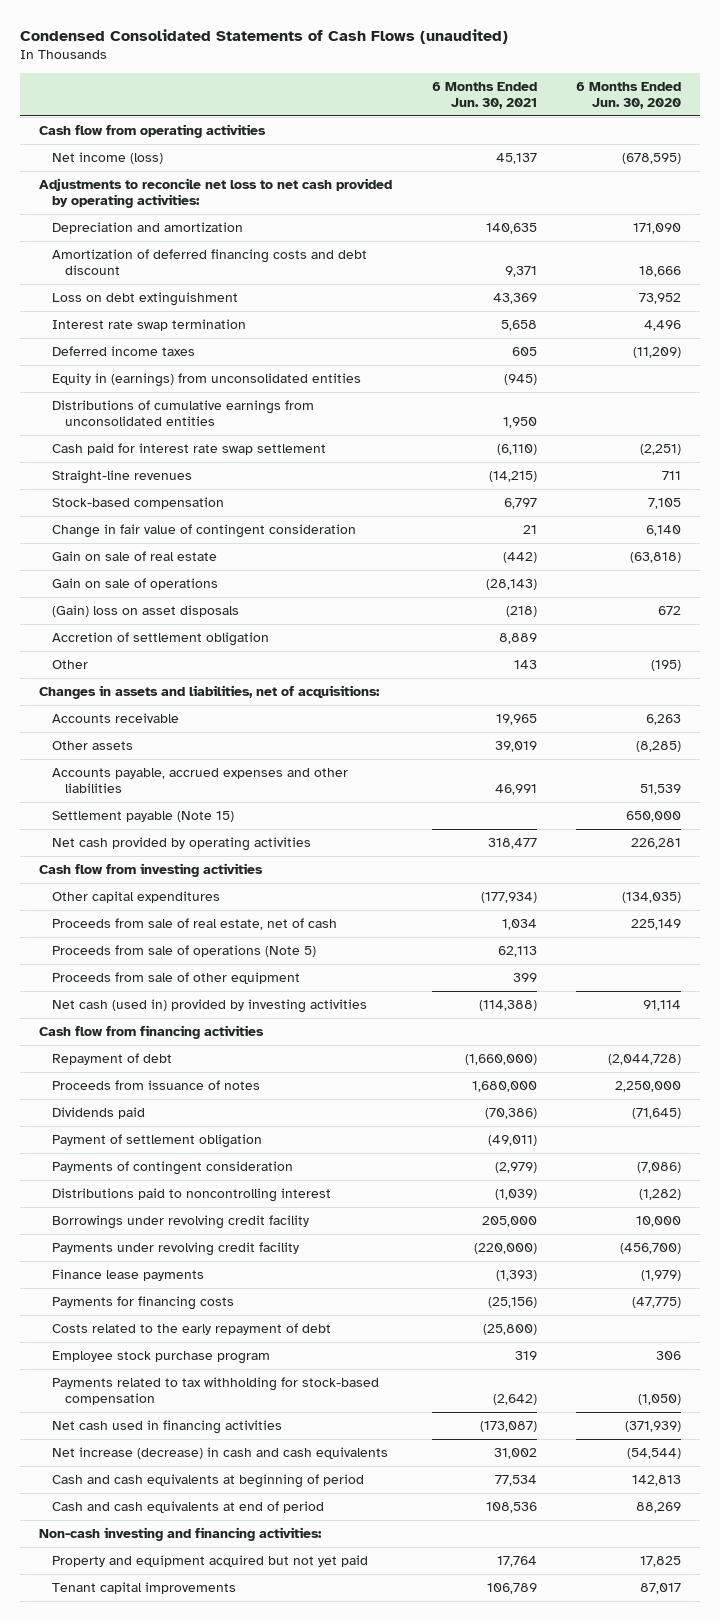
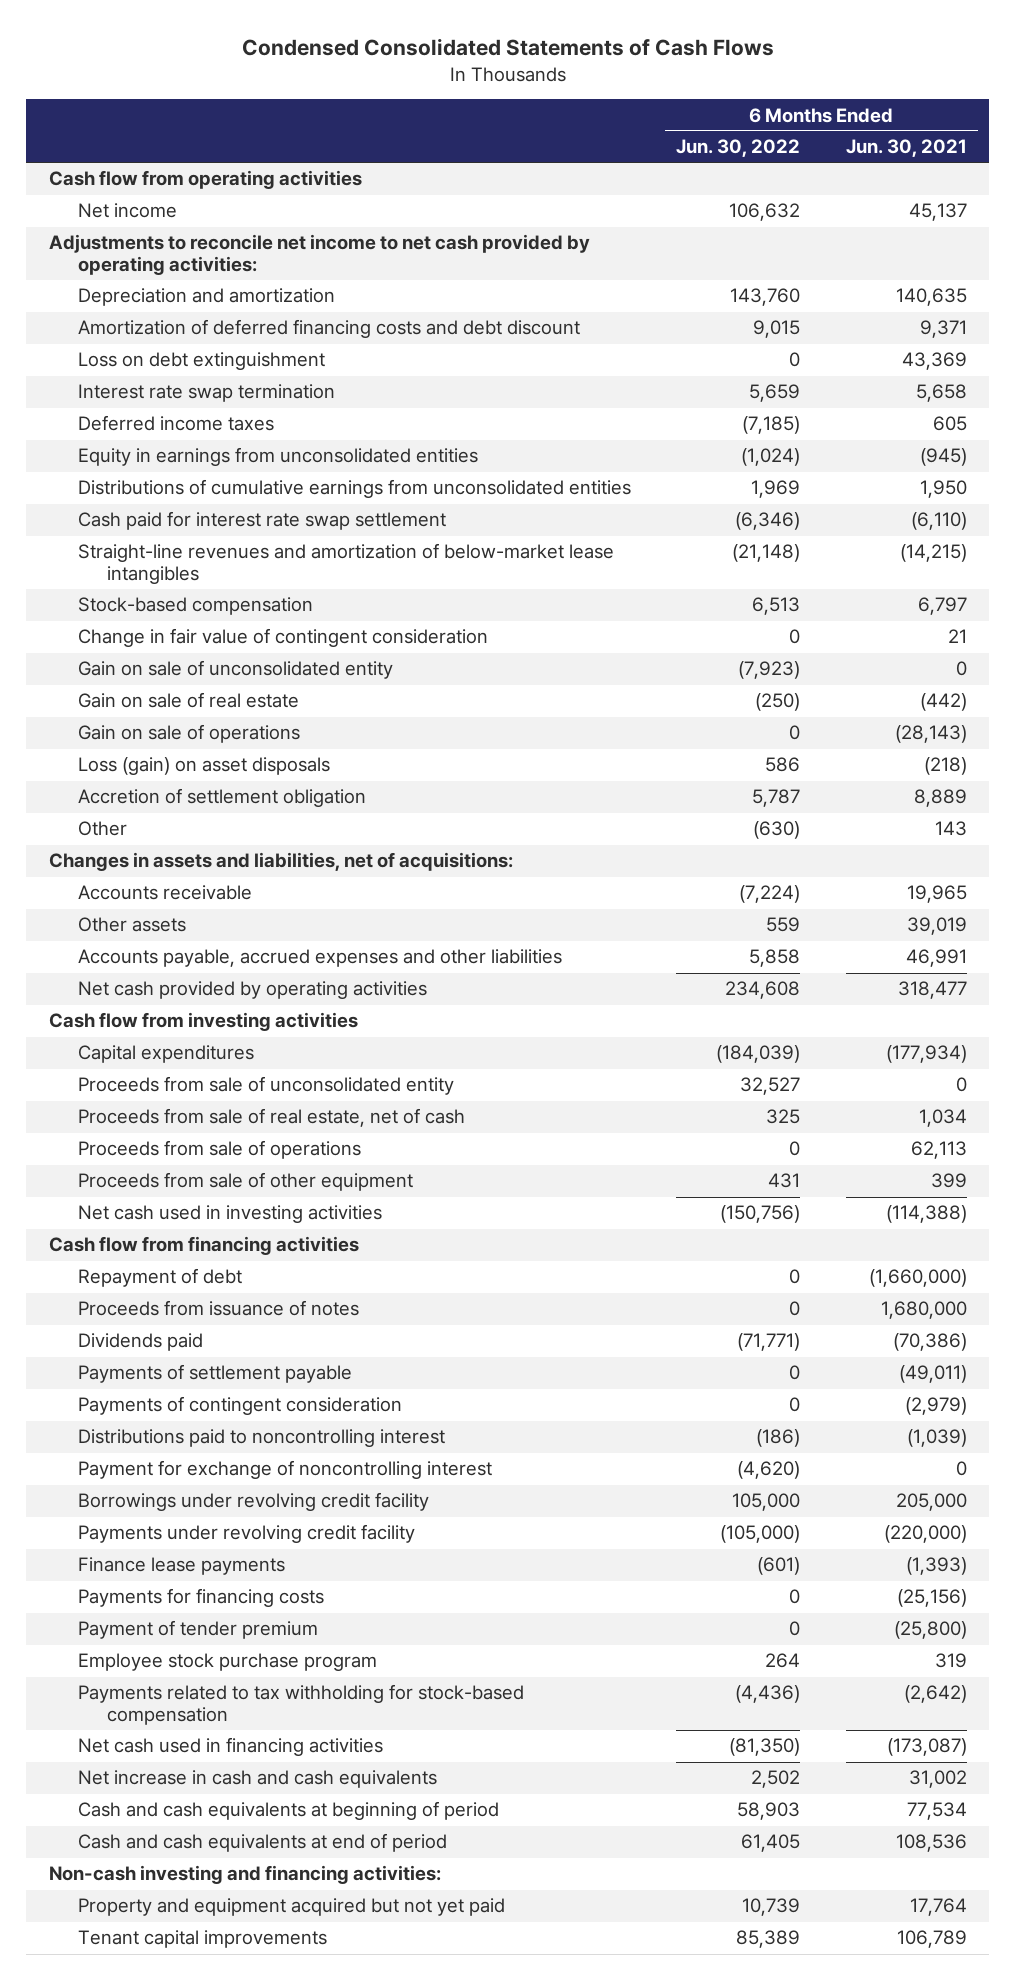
- Condensed Consolidated Statements of Cash Flows (unaudited)
+ Condensed Consolidated Statements of Cash Flows
- | 6 Months Ended Jun. 30, 2021 | 6 Months Ended Jun. 30, 2020
+ | 6 Months Ended Jun. 30, 2022 | 6 Months Ended Jun. 30, 2021
- Net income (loss) | 45,137 | (678,595)
- Adjustments to reconcile net loss to net cash provided by operating activities:
+ Net income | 106,632 | 45,137
+ Adjustments to reconcile net income to net cash provided by operating activities:
- Equity in (earnings) from unconsolidated entities | (945) |
+ Equity in earnings from unconsolidated entities | (1,024) | (945)
- Straight-line revenues | (14,215) | 711
+ Straight-line revenues and amortization of below-market lease intangibles | (21,148) | (14,215)
+ Gain on sale of unconsolidated entity | (7,923) | 0
- (Gain) loss on asset disposals | (218) | 672
+ Loss (gain) on asset disposals | 586 | (218)
- Settlement payable (Note 15) | | 650,000
- Other capital expenditures | (177,934) | (134,035)
+ Capital expenditures | (184,039) | (177,934)
+ Proceeds from sale of unconsolidated entity | 32,527 | 0
- Proceeds from sale of operations (Note 5) | 62,113 |
+ Proceeds from sale of operations | 0 | 62,113
- Net cash (used in) provided by investing activities | (114,388) | 91,114
+ Net cash used in investing activities | (150,756) | (114,388)
- Payment of settlement obligation | (49,011) |
+ Payments of settlement payable | 0 | (49,011)
+ Payment for exchange of noncontrolling interest | (4,620) | 0
- Costs related to the early repayment of debt | (25,800) |
+ Payment of tender premium | 0 | (25,800)
- Net increase (decrease) in cash and cash equivalents | 31,002 | (54,544)
+ Net increase in cash and cash equivalents | 2,502 | 31,002

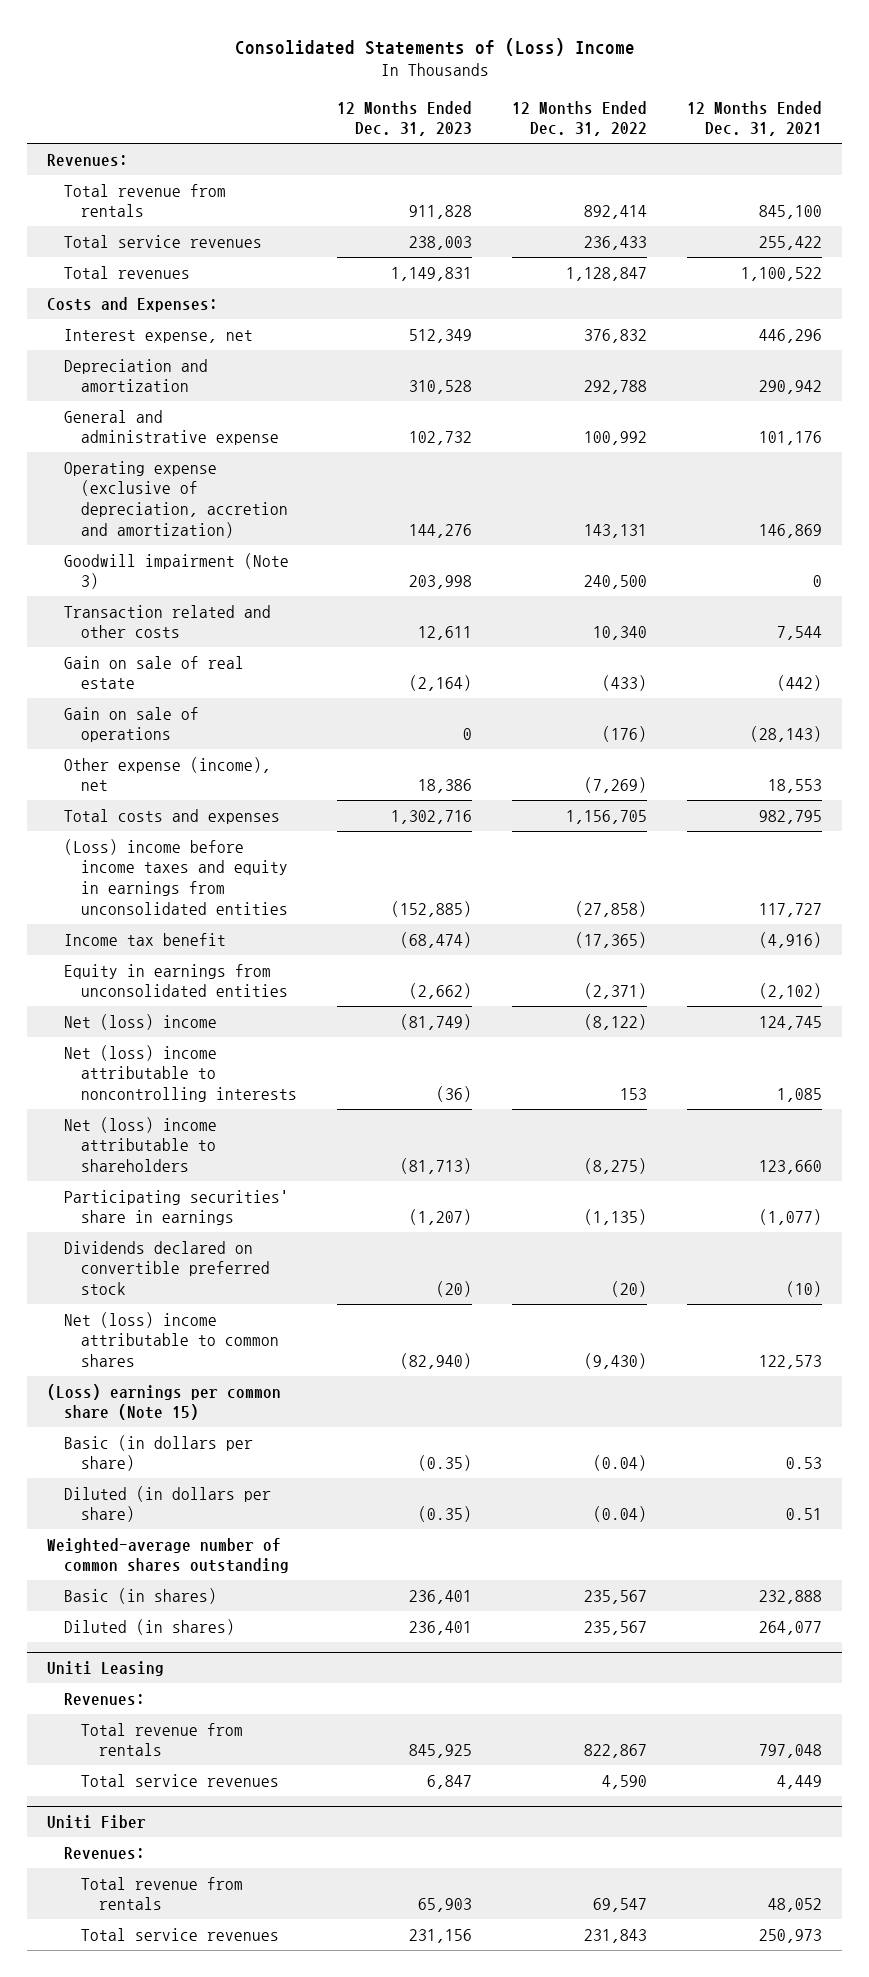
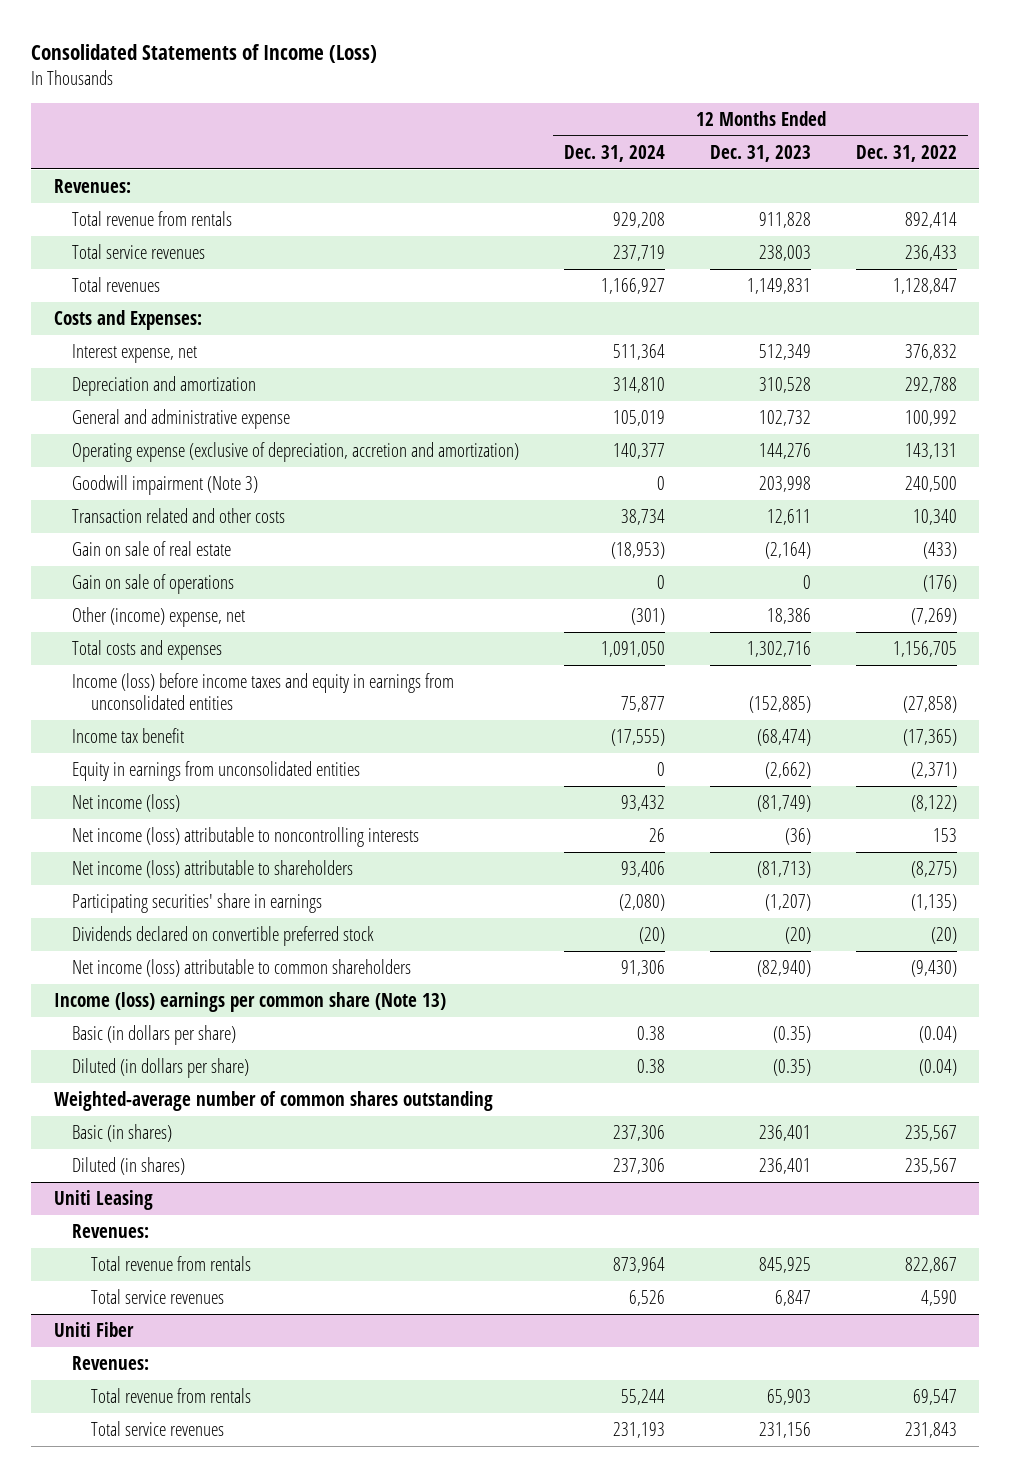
- Consolidated Statements of (Loss) Income
+ Consolidated Statements of Income (Loss)
- | 12 Months Ended Dec. 31, 2023 | 12 Months Ended Dec. 31, 2022 | 12 Months Ended Dec. 31, 2021
+ | 12 Months Ended Dec. 31, 2024 | 12 Months Ended Dec. 31, 2023 | 12 Months Ended Dec. 31, 2022
- Other expense (income), net | 18,386 | (7,269) | 18,553
+ Other (income) expense, net | (301) | 18,386 | (7,269)
- (Loss) income before income taxes and equity in earnings from unconsolidated entities | (152,885) | (27,858) | 117,727
+ Income (loss) before income taxes and equity in earnings from unconsolidated entities | 75,877 | (152,885) | (27,858)
- Net (loss) income | (81,749) | (8,122) | 124,745
- Net (loss) income attributable to noncontrolling interests | (36) | 153 | 1,085
- Net (loss) income attributable to shareholders | (81,713) | (8,275) | 123,660
+ Net income (loss) | 93,432 | (81,749) | (8,122)
+ Net income (loss) attributable to noncontrolling interests | 26 | (36) | 153
+ Net income (loss) attributable to shareholders | 93,406 | (81,713) | (8,275)
- Net (loss) income attributable to common shares | (82,940) | (9,430) | 122,573
- (Loss) earnings per common share (Note 15)
+ Net income (loss) attributable to common shareholders | 91,306 | (82,940) | (9,430)
+ Income (loss) earnings per common share (Note 13)

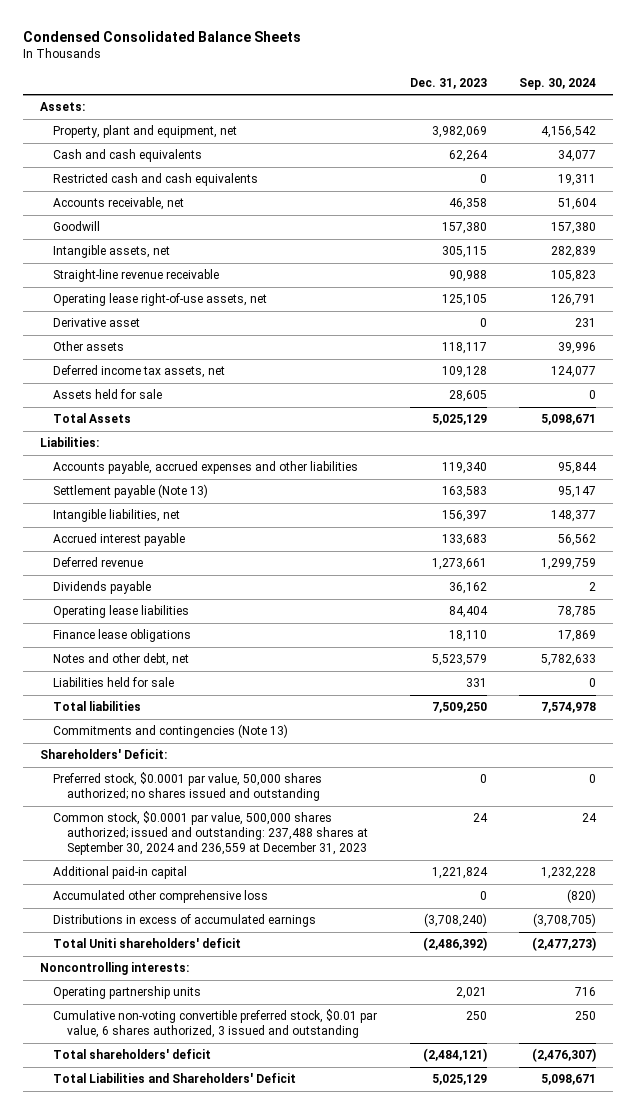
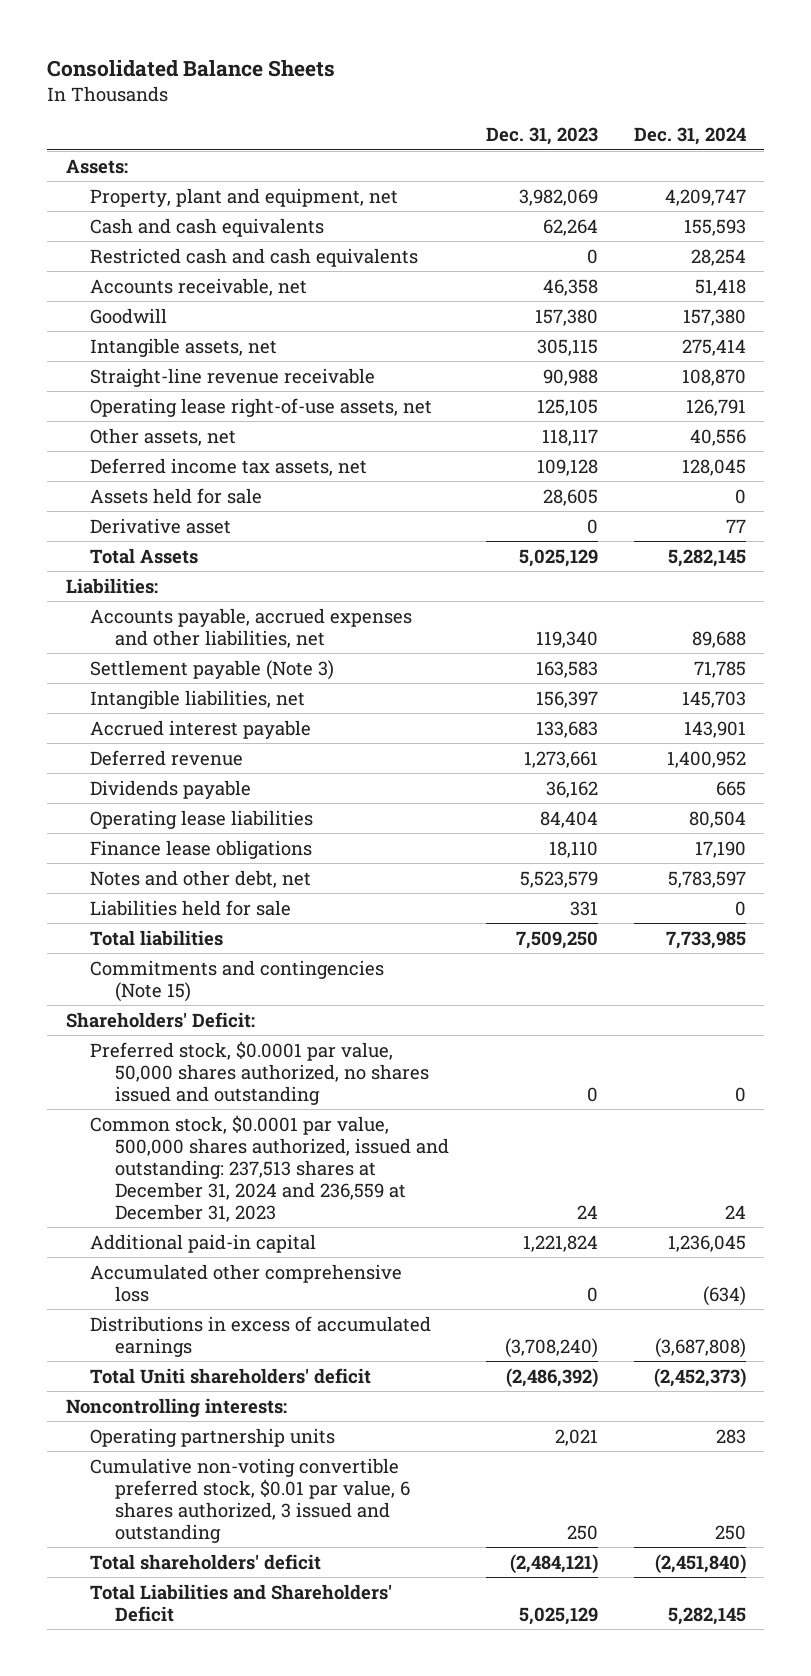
- Condensed Consolidated Balance Sheets
+ Consolidated Balance Sheets
- | Dec. 31, 2023 | Sep. 30, 2024
+ | Dec. 31, 2023 | Dec. 31, 2024
- Other assets | 118,117 | 39,996
+ Other assets, net | 118,117 | 40,556
moved down: Derivative asset | 0 | 77
- Accounts payable, accrued expenses and other liabilities | 119,340 | 95,844
- Settlement payable (Note 13) | 163,583 | 95,147
+ Accounts payable, accrued expenses and other liabilities, net | 119,340 | 89,688
+ Settlement payable (Note 3) | 163,583 | 71,785
- Commitments and contingencies (Note 13)
+ Commitments and contingencies (Note 15)
- Preferred stock, $0.0001 par value, 50,000 shares authorized; no shares issued and outstanding | 0 | 0
- Common stock, $0.0001 par value, 500,000 shares authorized; issued and outstanding: 237,488 shares at September 30, 2024 and 236,559 at December 31, 2023 | 24 | 24
+ Preferred stock, $0.0001 par value, 50,000 shares authorized, no shares issued and outstanding | 0 | 0
+ Common stock, $0.0001 par value, 500,000 shares authorized, issued and outstanding: 237,513 shares at December 31, 2024 and 236,559 at December 31, 2023 | 24 | 24

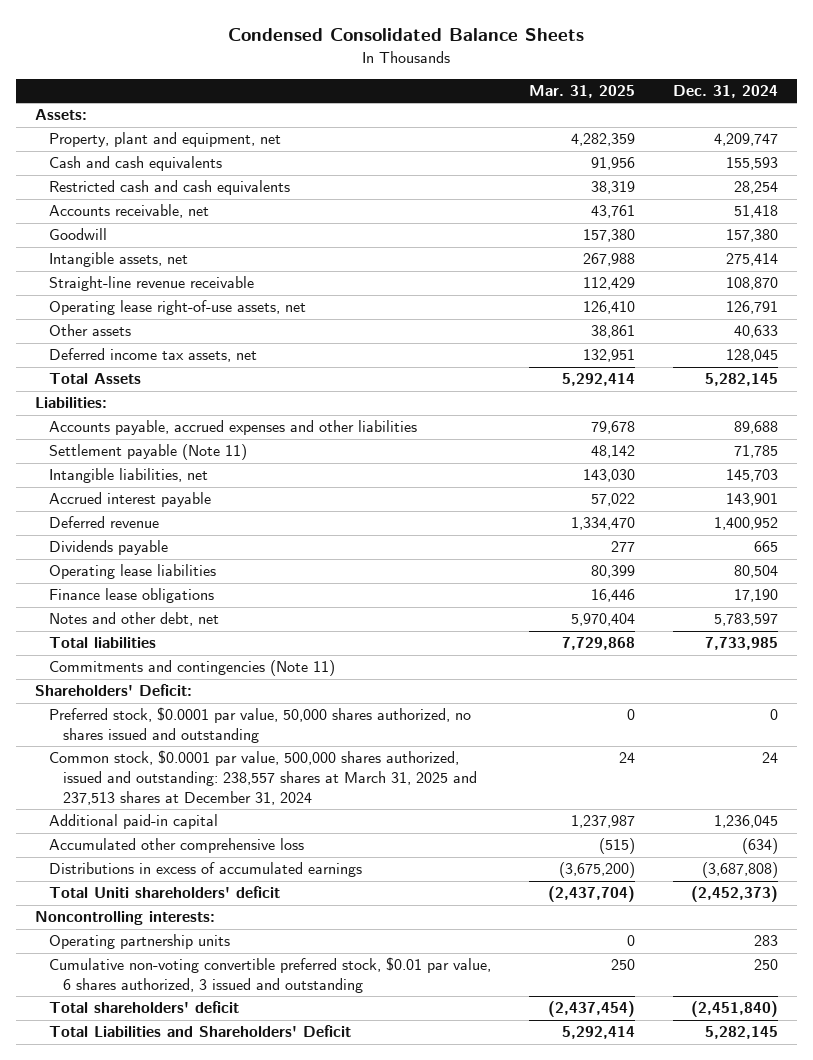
- Consolidated Balance Sheets
+ Condensed Consolidated Balance Sheets
- | Dec. 31, 2023 | Dec. 31, 2024
+ | Mar. 31, 2025 | Dec. 31, 2024
- Other assets, net | 118,117 | 40,556
+ Other assets | 38,861 | 40,633
- Assets held for sale | 28,605 | 0
- Derivative asset | 0 | 77
- Accounts payable, accrued expenses and other liabilities, net | 119,340 | 89,688
- Settlement payable (Note 3) | 163,583 | 71,785
+ Accounts payable, accrued expenses and other liabilities | 79,678 | 89,688
+ Settlement payable (Note 11) | 48,142 | 71,785
- Liabilities held for sale | 331 | 0
- Commitments and contingencies (Note 15)
+ Commitments and contingencies (Note 11)
- Common stock, $0.0001 par value, 500,000 shares authorized, issued and outstanding: 237,513 shares at December 31, 2024 and 236,559 at December 31, 2023 | 24 | 24
+ Common stock, $0.0001 par value, 500,000 shares authorized, issued and outstanding: 238,557 shares at March 31, 2025 and 237,513 shares at December 31, 2024 | 24 | 24

